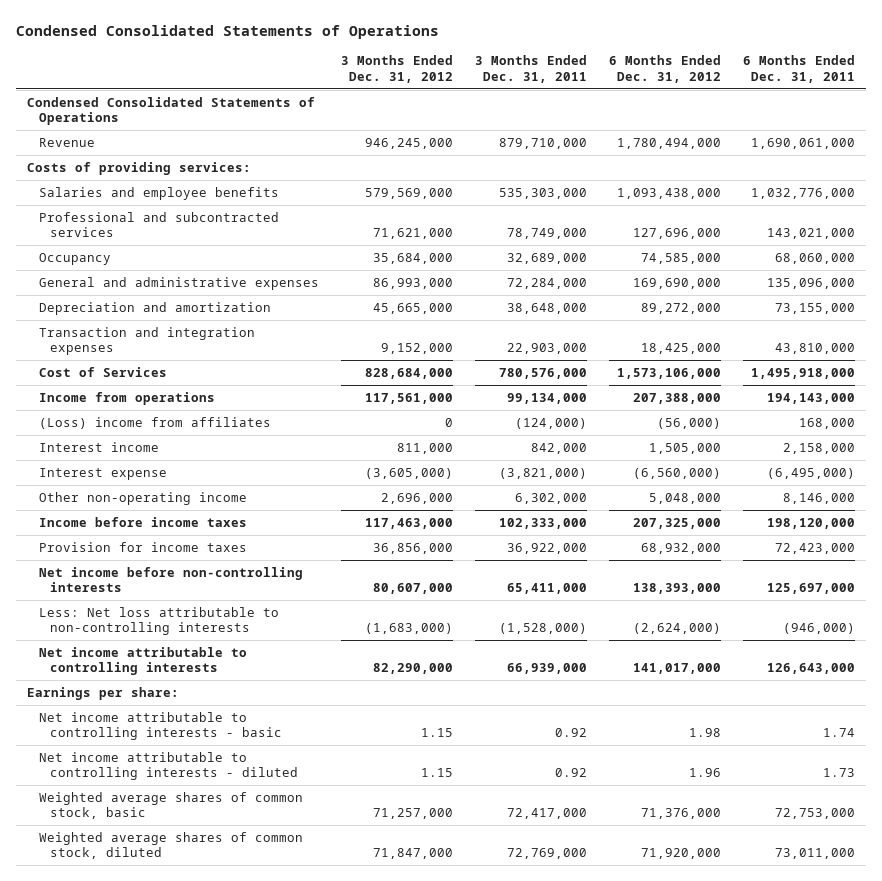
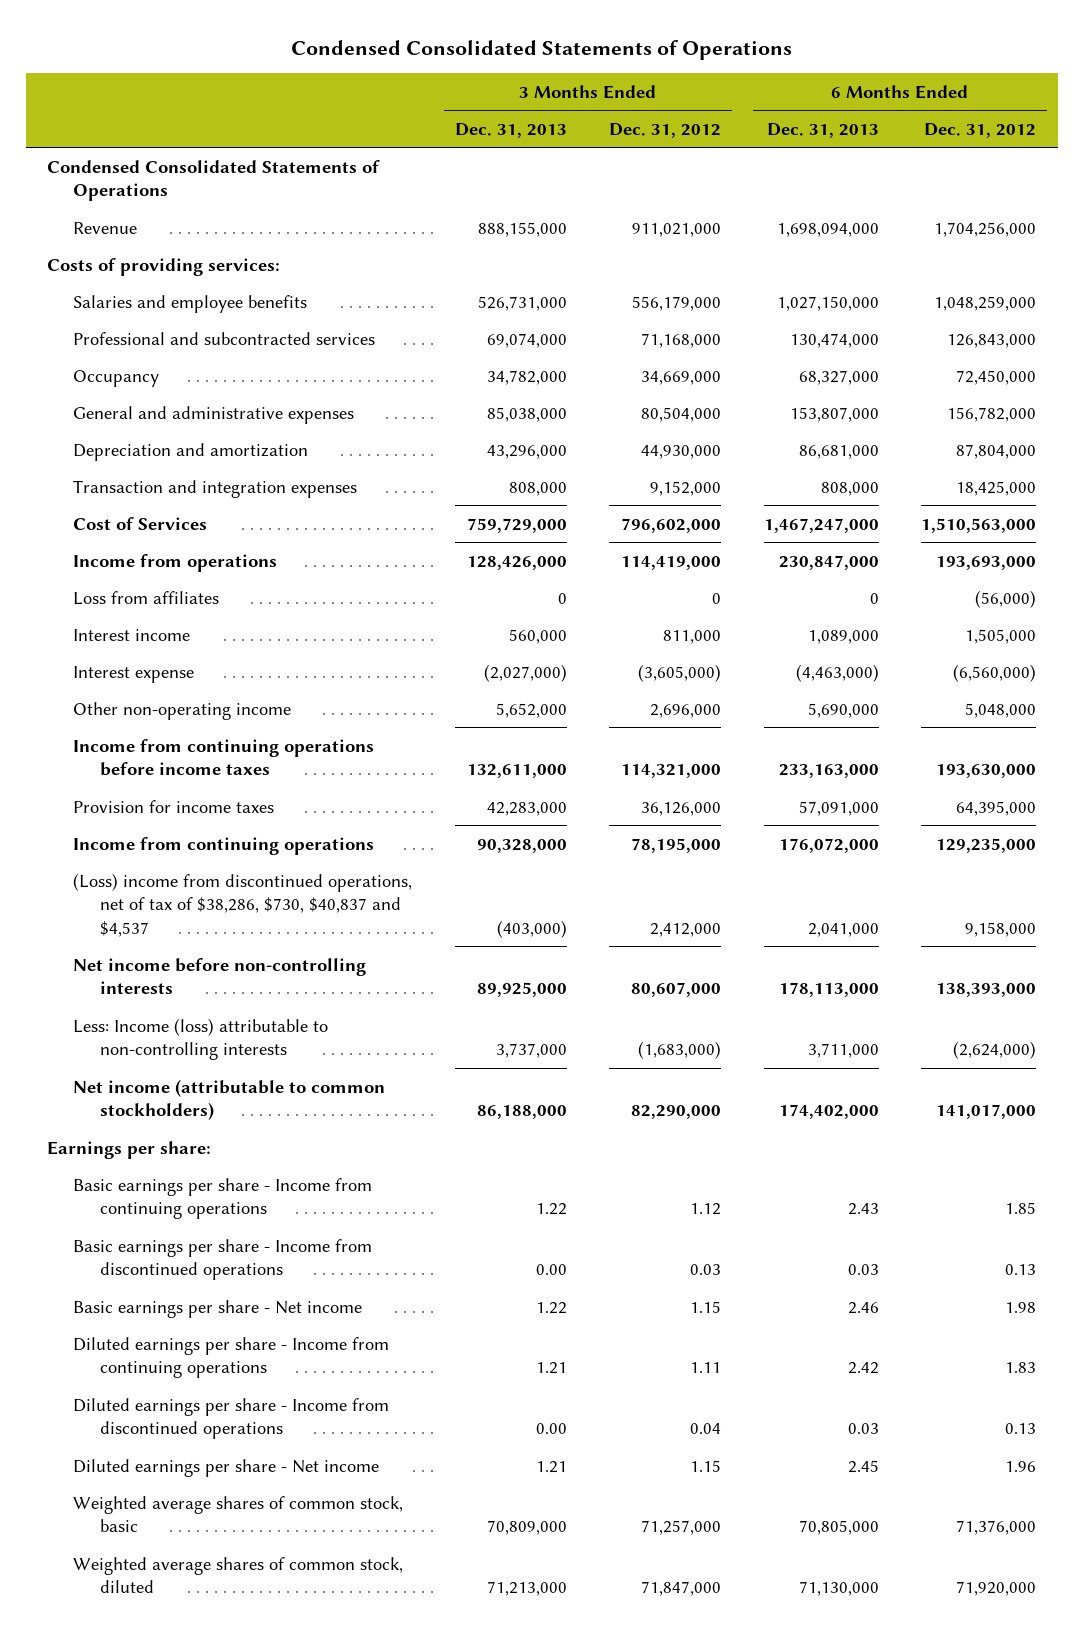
- | 3 Months Ended Dec. 31, 2012 | 3 Months Ended Dec. 31, 2011 | 6 Months Ended Dec. 31, 2012 | 6 Months Ended Dec. 31, 2011
+ | 3 Months Ended Dec. 31, 2013 | 3 Months Ended Dec. 31, 2012 | 6 Months Ended Dec. 31, 2013 | 6 Months Ended Dec. 31, 2012
- Revenue | 946,245,000 | 879,710,000 | 1,780,494,000 | 1,690,061,000
+ Revenue | 888,155,000 | 911,021,000 | 1,698,094,000 | 1,704,256,000
- Salaries and employee benefits | 579,569,000 | 535,303,000 | 1,093,438,000 | 1,032,776,000
- Professional and subcontracted services | 71,621,000 | 78,749,000 | 127,696,000 | 143,021,000
- Occupancy | 35,684,000 | 32,689,000 | 74,585,000 | 68,060,000
- General and administrative expenses | 86,993,000 | 72,284,000 | 169,690,000 | 135,096,000
- Depreciation and amortization | 45,665,000 | 38,648,000 | 89,272,000 | 73,155,000
+ Salaries and employee benefits | 526,731,000 | 556,179,000 | 1,027,150,000 | 1,048,259,000
+ Professional and subcontracted services | 69,074,000 | 71,168,000 | 130,474,000 | 126,843,000
+ Occupancy | 34,782,000 | 34,669,000 | 68,327,000 | 72,450,000
+ General and administrative expenses | 85,038,000 | 80,504,000 | 153,807,000 | 156,782,000
+ Depreciation and amortization | 43,296,000 | 44,930,000 | 86,681,000 | 87,804,000
- Cost of Services | 828,684,000 | 780,576,000 | 1,573,106,000 | 1,495,918,000
- Income from operations | 117,561,000 | 99,134,000 | 207,388,000 | 194,143,000
- (Loss) income from affiliates | 0 | (124,000) | (56,000) | 168,000
+ Cost of Services | 759,729,000 | 796,602,000 | 1,467,247,000 | 1,510,563,000
+ Income from operations | 128,426,000 | 114,419,000 | 230,847,000 | 193,693,000
+ Loss from affiliates | 0 | 0 | 0 | (56,000)
- Income before income taxes | 117,463,000 | 102,333,000 | 207,325,000 | 198,120,000
- Provision for income taxes | 36,856,000 | 36,922,000 | 68,932,000 | 72,423,000
+ Income from continuing operations before income taxes | 132,611,000 | 114,321,000 | 233,163,000 | 193,630,000
+ Provision for income taxes | 42,283,000 | 36,126,000 | 57,091,000 | 64,395,000
+ Income from continuing operations | 90,328,000 | 78,195,000 | 176,072,000 | 129,235,000
+ (Loss) income from discontinued operations, net of tax of $38,286, $730, $40,837 and $4,537 | (403,000) | 2,412,000 | 2,041,000 | 9,158,000
- Less: Net loss attributable to non-controlling interests | (1,683,000) | (1,528,000) | (2,624,000) | (946,000)
- Net income attributable to controlling interests | 82,290,000 | 66,939,000 | 141,017,000 | 126,643,000
+ Less: Income (loss) attributable to non-controlling interests | 3,737,000 | (1,683,000) | 3,711,000 | (2,624,000)
+ Net income (attributable to common stockholders) | 86,188,000 | 82,290,000 | 174,402,000 | 141,017,000
- Net income attributable to controlling interests - basic | 1.15 | 0.92 | 1.98 | 1.74
- Net income attributable to controlling interests - diluted | 1.15 | 0.92 | 1.96 | 1.73
+ Basic earnings per share - Income from continuing operations | 1.22 | 1.12 | 2.43 | 1.85
+ Basic earnings per share - Income from discontinued operations | 0.00 | 0.03 | 0.03 | 0.13
+ Basic earnings per share - Net income | 1.22 | 1.15 | 2.46 | 1.98
+ Diluted earnings per share - Income from continuing operations | 1.21 | 1.11 | 2.42 | 1.83
+ Diluted earnings per share - Income from discontinued operations | 0.00 | 0.04 | 0.03 | 0.13
+ Diluted earnings per share - Net income | 1.21 | 1.15 | 2.45 | 1.96

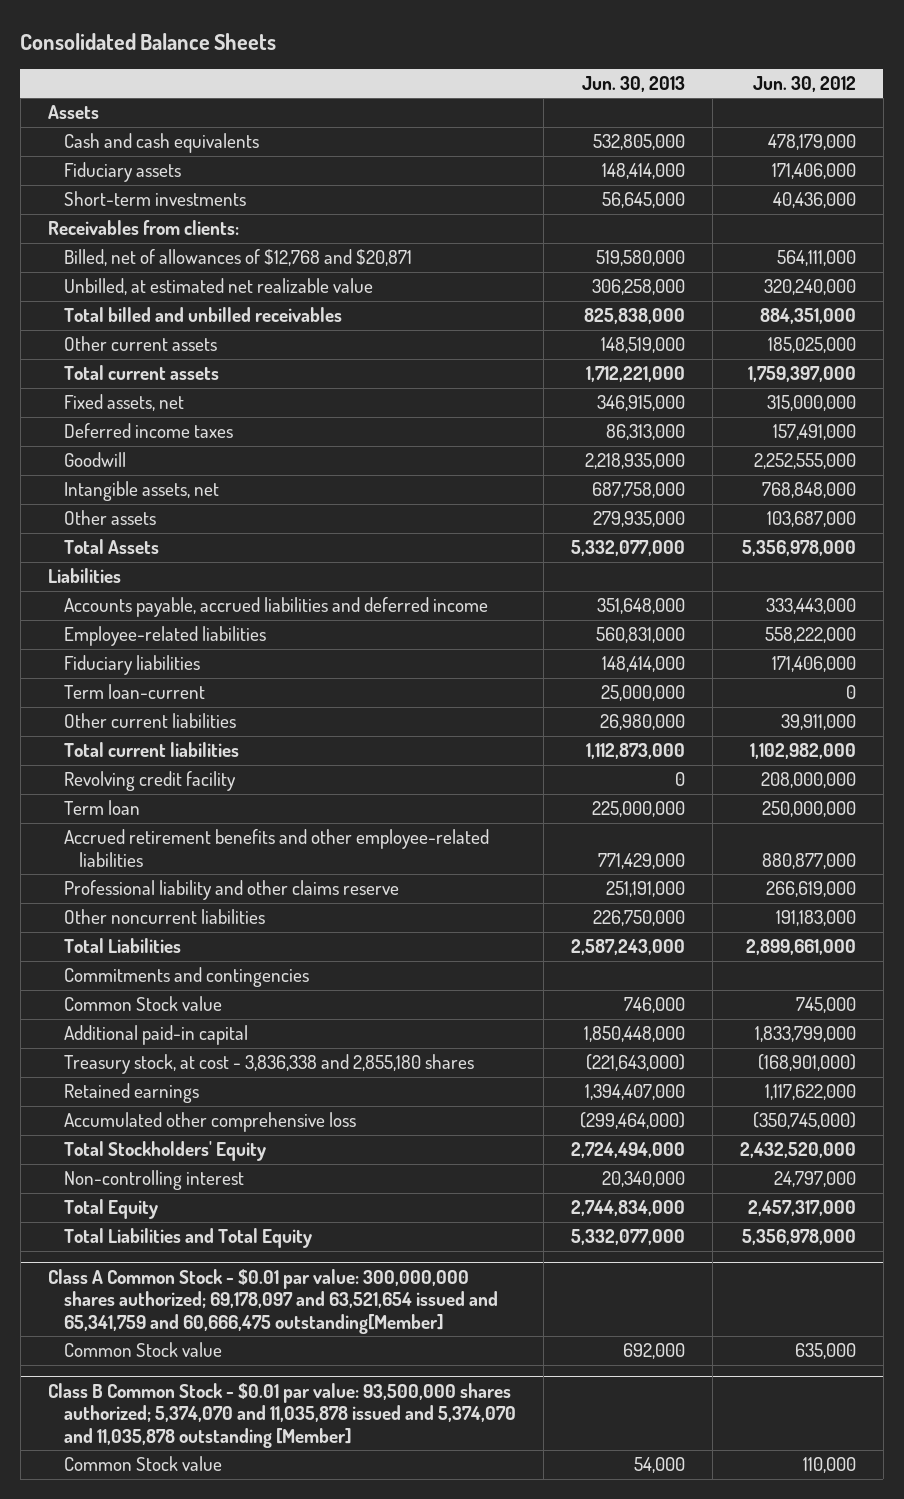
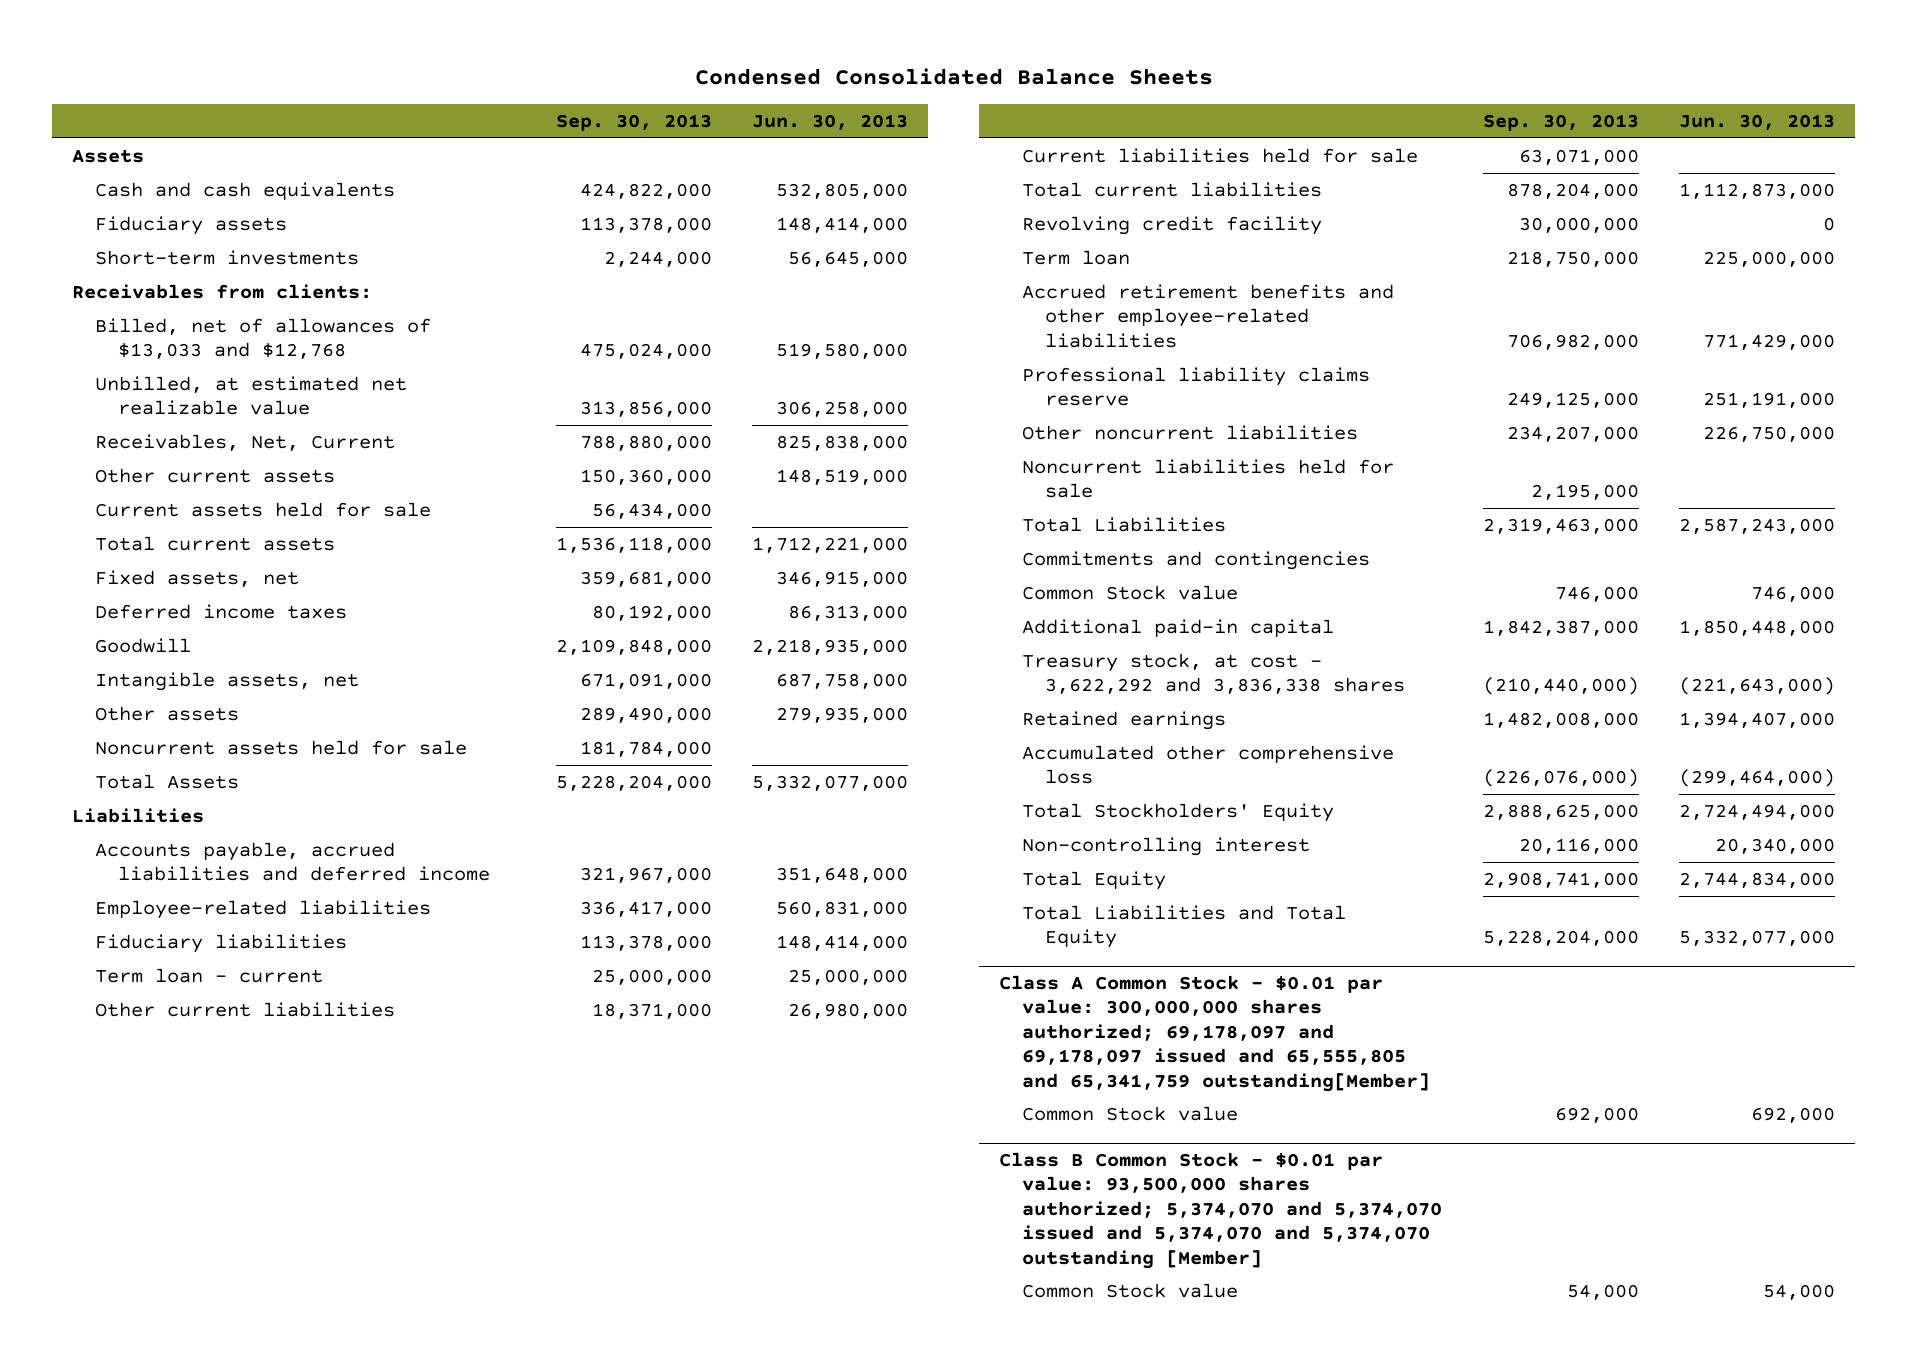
- Consolidated Balance Sheets
+ Condensed Consolidated Balance Sheets
- | Jun. 30, 2013 | Jun. 30, 2012
+ | Sep. 30, 2013 | Jun. 30, 2013
- Billed, net of allowances of $12,768 and $20,871 | 519,580,000 | 564,111,000
+ Billed, net of allowances of $13,033 and $12,768 | 475,024,000 | 519,580,000
- Total billed and unbilled receivables | 825,838,000 | 884,351,000
+ Receivables, Net, Current | 788,880,000 | 825,838,000
+ Current assets held for sale | 56,434,000 |
+ Noncurrent assets held for sale | 181,784,000 |
- Term loan-current | 25,000,000 | 0
+ Term loan - current | 25,000,000 | 25,000,000
+ Current liabilities held for sale | 63,071,000 |
- Professional liability and other claims reserve | 251,191,000 | 266,619,000
+ Professional liability claims reserve | 249,125,000 | 251,191,000
+ Noncurrent liabilities held for sale | 2,195,000 |
- Treasury stock, at cost - 3,836,338 and 2,855,180 shares | (221,643,000) | (168,901,000)
+ Treasury stock, at cost - 3,622,292 and 3,836,338 shares | (210,440,000) | (221,643,000)
- Class A Common Stock - $0.01 par value: 300,000,000 shares authorized; 69,178,097 and 63,521,654 issued and 65,341,759 and 60,666,475 outstanding[Member]
+ Class A Common Stock - $0.01 par value: 300,000,000 shares authorized; 69,178,097 and 69,178,097 issued and 65,555,805 and 65,341,759 outstanding[Member]
- Class B Common Stock - $0.01 par value: 93,500,000 shares authorized; 5,374,070 and 11,035,878 issued and 5,374,070 and 11,035,878 outstanding [Member]
+ Class B Common Stock - $0.01 par value: 93,500,000 shares authorized; 5,374,070 and 5,374,070 issued and 5,374,070 and 5,374,070 outstanding [Member]

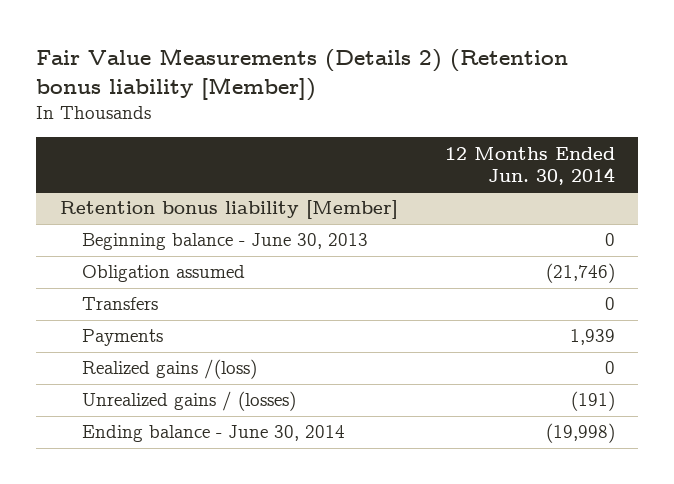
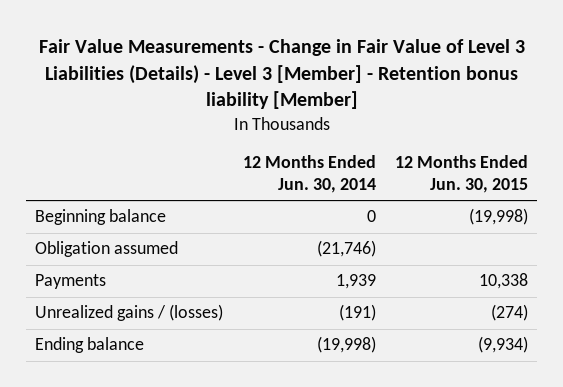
- Fair Value Measurements (Details 2) (Retention bonus liability [Member])
+ Fair Value Measurements - Change in Fair Value of Level 3 Liabilities (Details) - Level 3 [Member] - Retention bonus liability [Member]
- | 12 Months Ended Jun. 30, 2014
+ | 12 Months Ended Jun. 30, 2014 | 12 Months Ended Jun. 30, 2015
- Retention bonus liability [Member]
- Beginning balance - June 30, 2013 | 0
+ Beginning balance | 0 | (19,998)
- Transfers | 0
- Realized gains /(loss) | 0
- Ending balance - June 30, 2014 | (19,998)
+ Ending balance | (19,998) | (9,934)

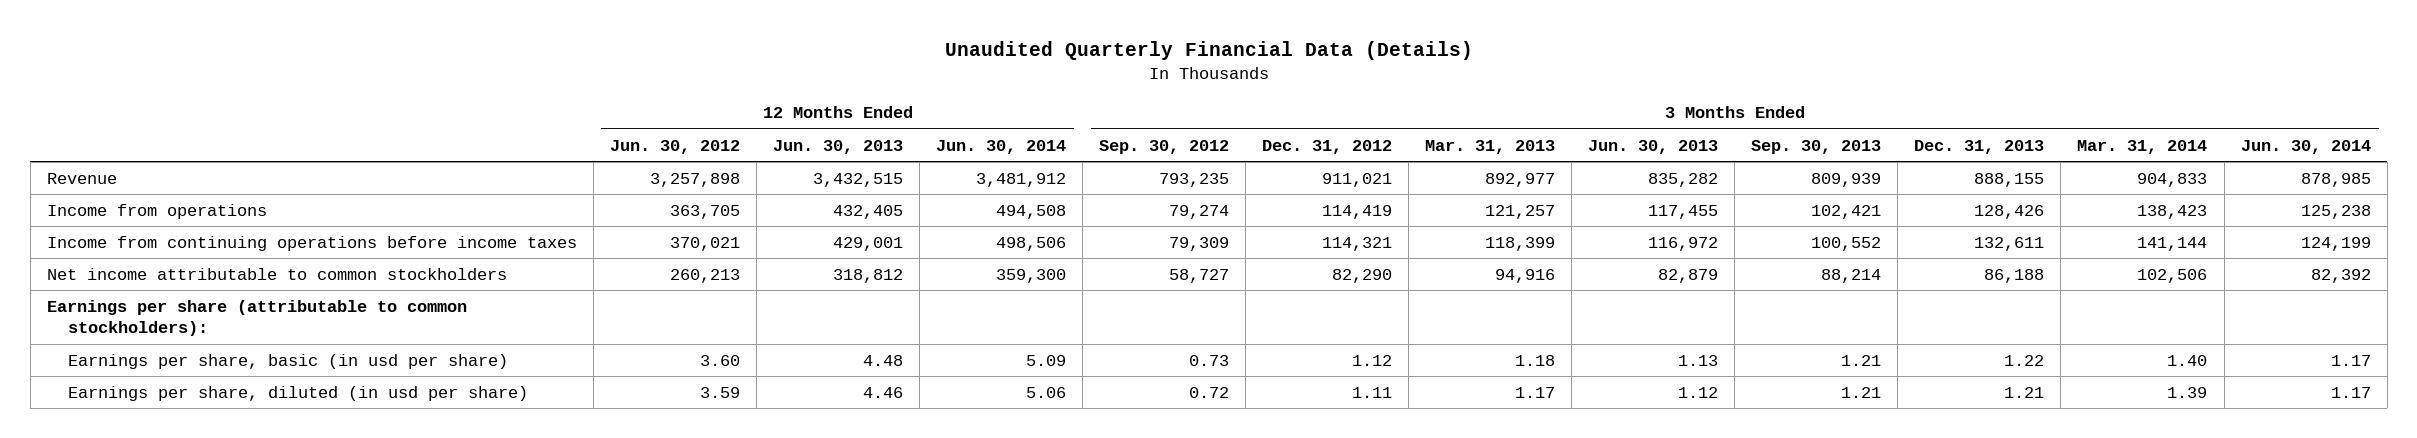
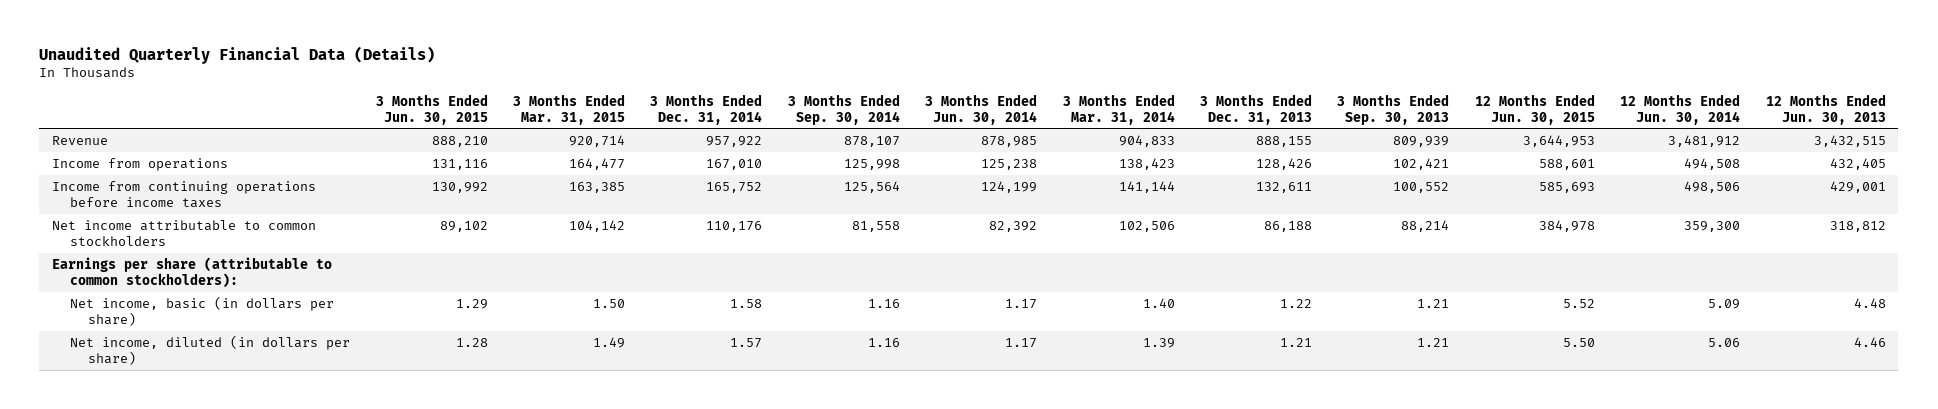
- | 12 Months Ended Jun. 30, 2012 | 12 Months Ended Jun. 30, 2013 | 12 Months Ended Jun. 30, 2014 | 3 Months Ended Sep. 30, 2012 | 3 Months Ended Dec. 31, 2012 | 3 Months Ended Mar. 31, 2013 | 3 Months Ended Jun. 30, 2013 | 3 Months Ended Sep. 30, 2013 | 3 Months Ended Dec. 31, 2013 | 3 Months Ended Mar. 31, 2014 | 3 Months Ended Jun. 30, 2014
+ | 3 Months Ended Jun. 30, 2015 | 3 Months Ended Mar. 31, 2015 | 3 Months Ended Dec. 31, 2014 | 3 Months Ended Sep. 30, 2014 | 3 Months Ended Jun. 30, 2014 | 3 Months Ended Mar. 31, 2014 | 3 Months Ended Dec. 31, 2013 | 3 Months Ended Sep. 30, 2013 | 12 Months Ended Jun. 30, 2015 | 12 Months Ended Jun. 30, 2014 | 12 Months Ended Jun. 30, 2013
- Earnings per share, basic (in usd per share) | 3.60 | 4.48 | 5.09 | 0.73 | 1.12 | 1.18 | 1.13 | 1.21 | 1.22 | 1.40 | 1.17
- Earnings per share, diluted (in usd per share) | 3.59 | 4.46 | 5.06 | 0.72 | 1.11 | 1.17 | 1.12 | 1.21 | 1.21 | 1.39 | 1.17
+ Net income, basic (in dollars per share) | 1.29 | 1.50 | 1.58 | 1.16 | 1.17 | 1.40 | 1.22 | 1.21 | 5.52 | 5.09 | 4.48
+ Net income, diluted (in dollars per share) | 1.28 | 1.49 | 1.57 | 1.16 | 1.17 | 1.39 | 1.21 | 1.21 | 5.50 | 5.06 | 4.46

